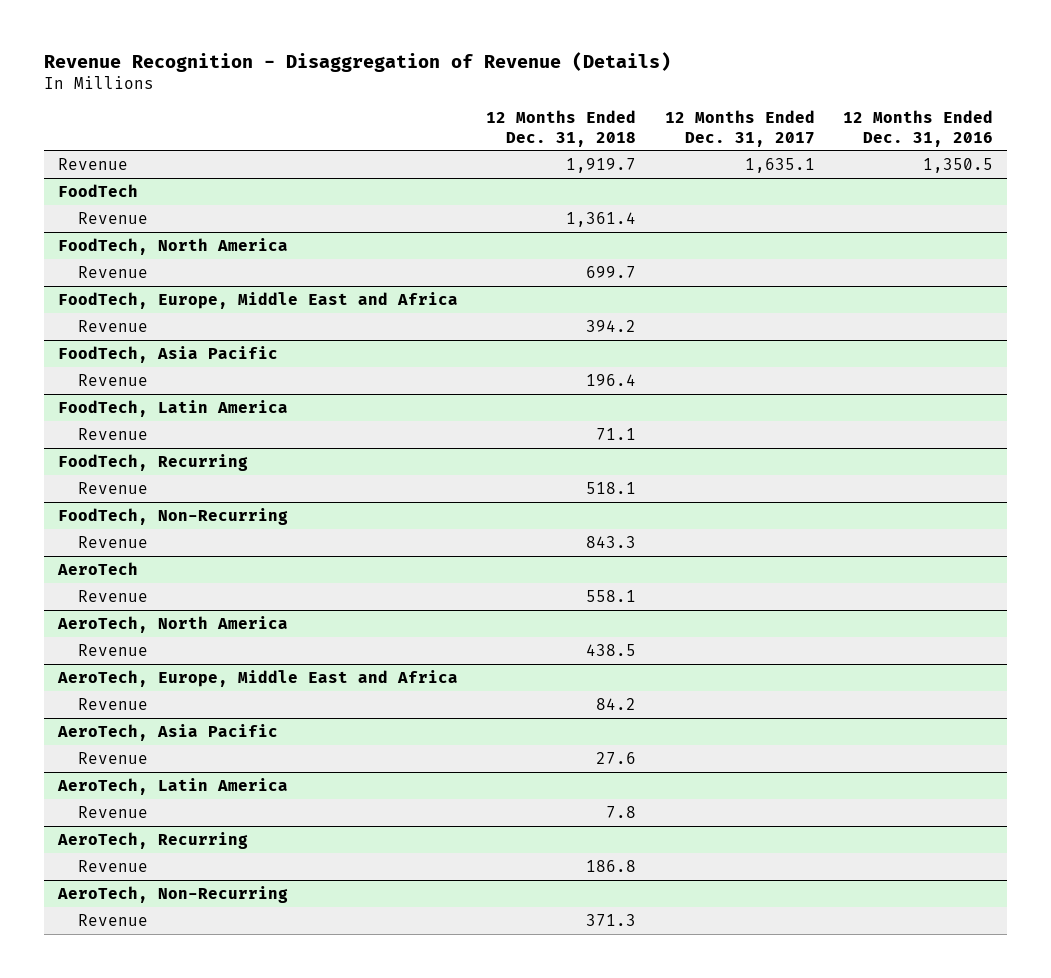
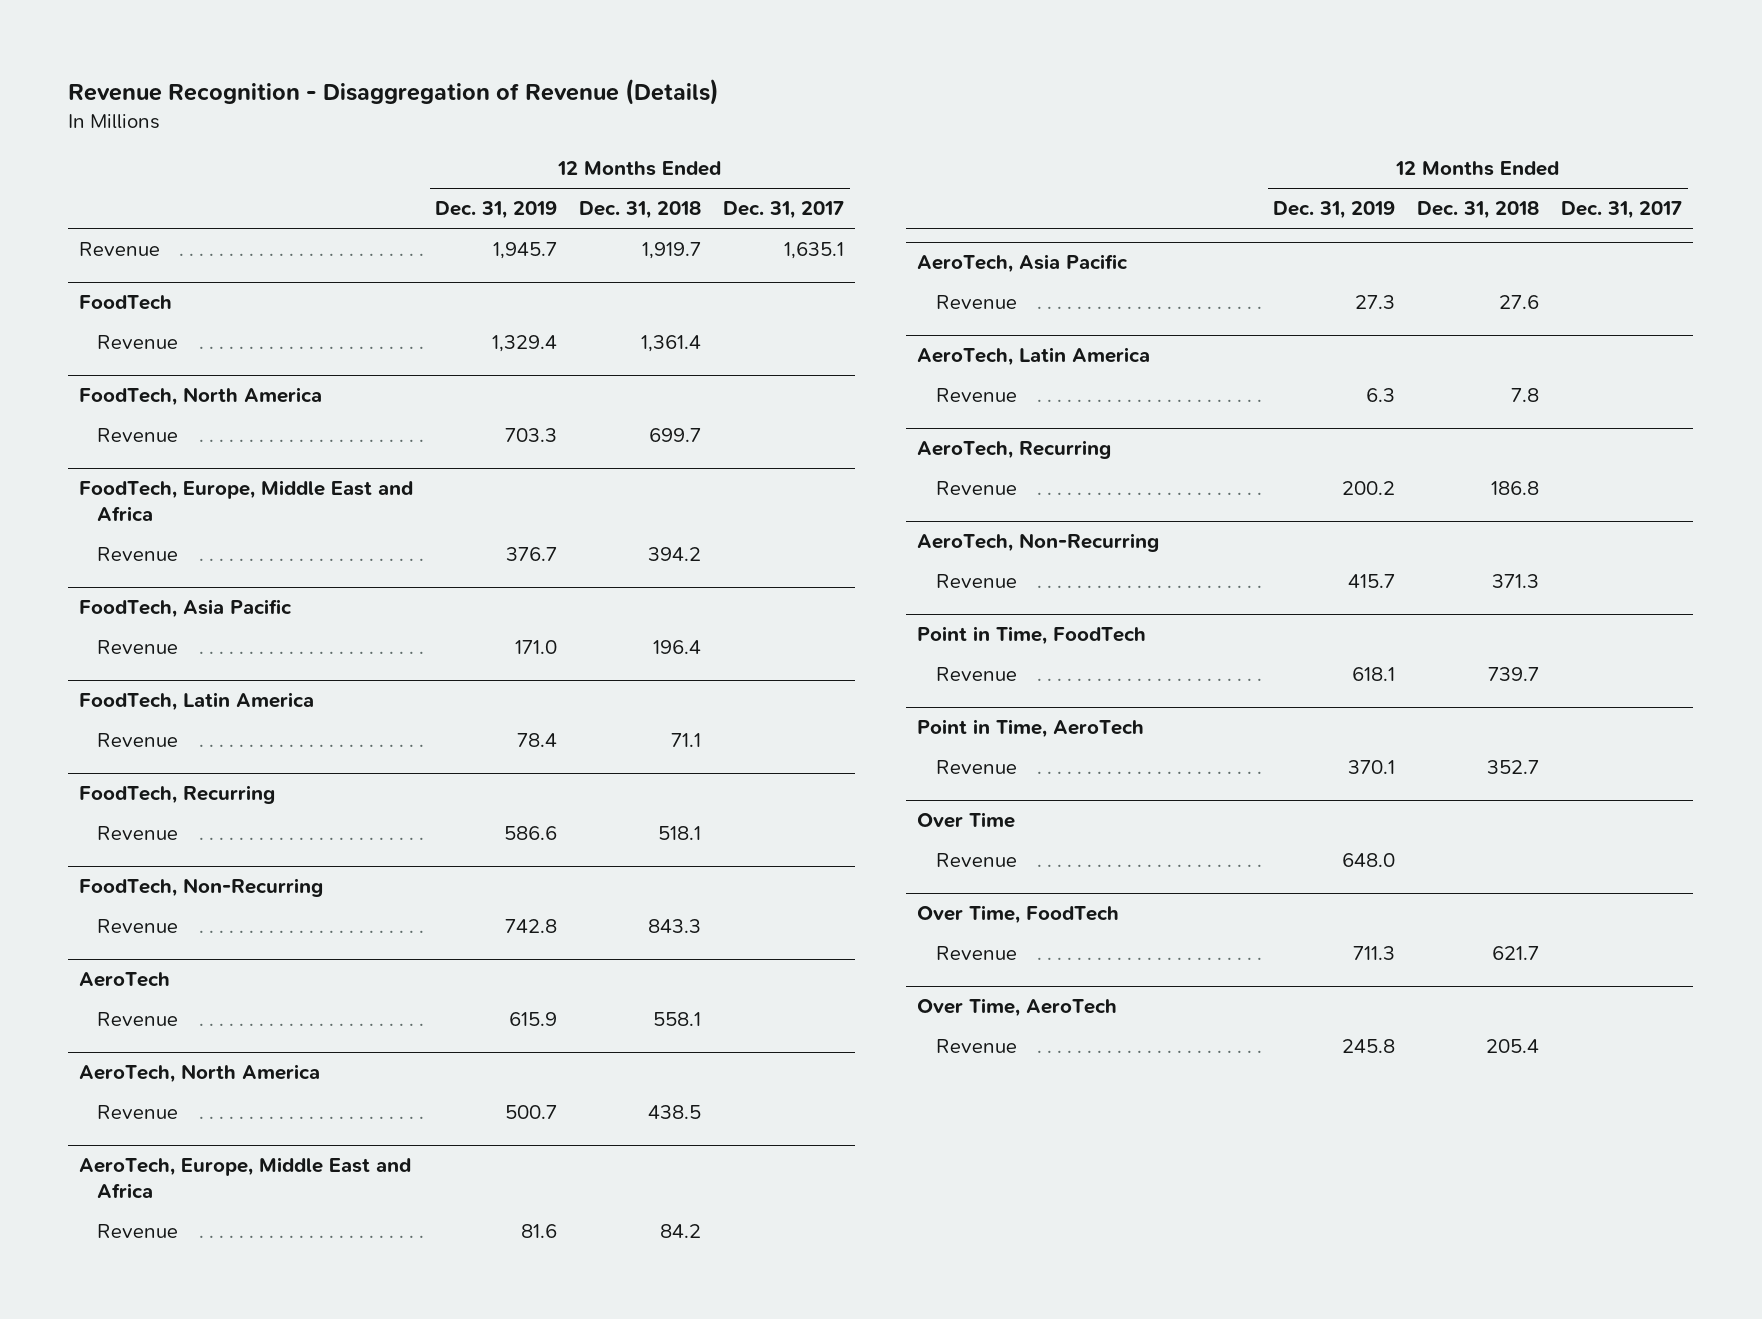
- | 12 Months Ended Dec. 31, 2018 | 12 Months Ended Dec. 31, 2017 | 12 Months Ended Dec. 31, 2016
+ | 12 Months Ended Dec. 31, 2019 | 12 Months Ended Dec. 31, 2018 | 12 Months Ended Dec. 31, 2017
+ Point in Time, FoodTech
+ Revenue | 618.1 | 739.7 |
+ Point in Time, AeroTech
+ Revenue | 370.1 | 352.7 |
+ Over Time
+ Revenue | 648.0 | |
+ Over Time, FoodTech
+ Revenue | 711.3 | 621.7 |
+ Over Time, AeroTech
+ Revenue | 245.8 | 205.4 |

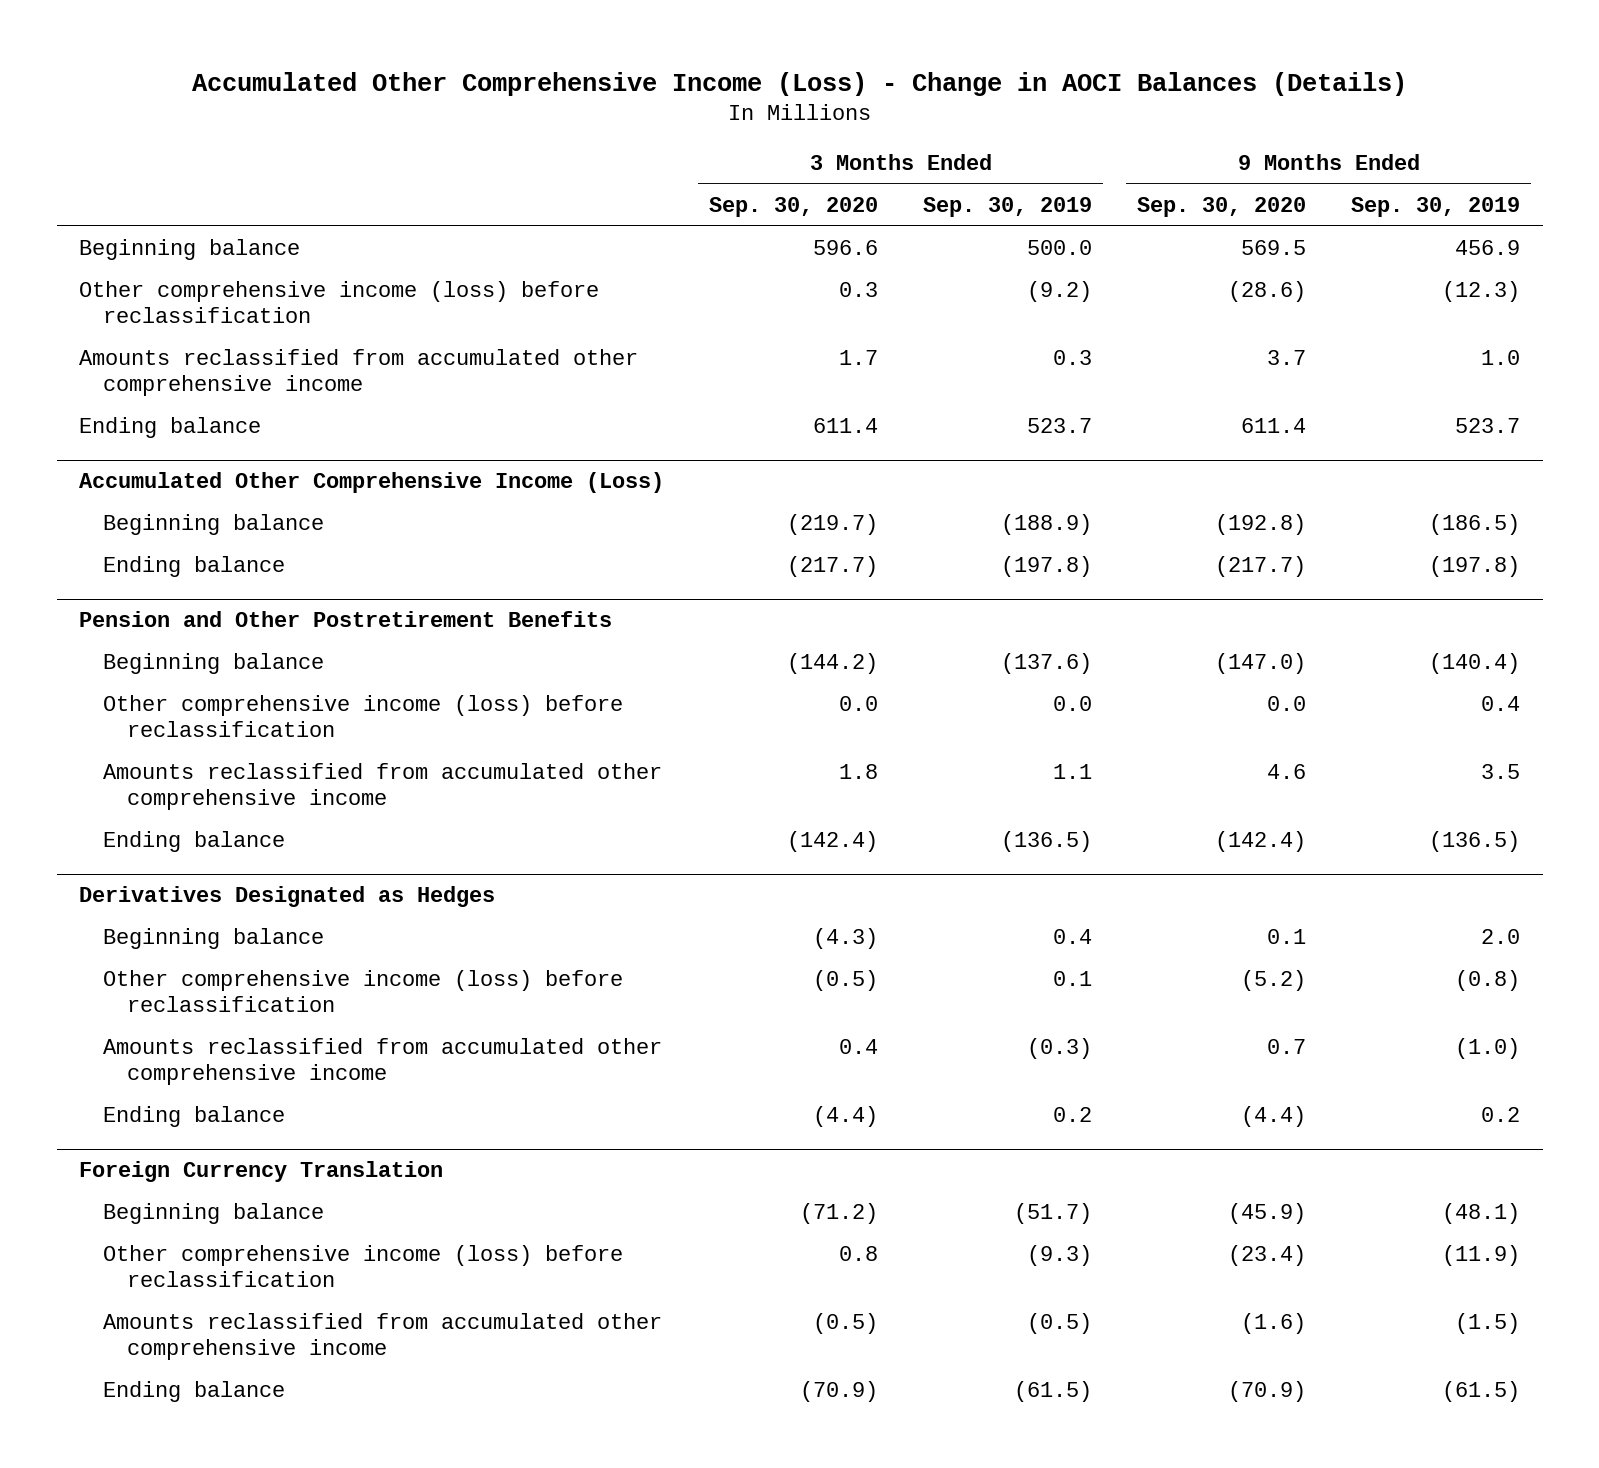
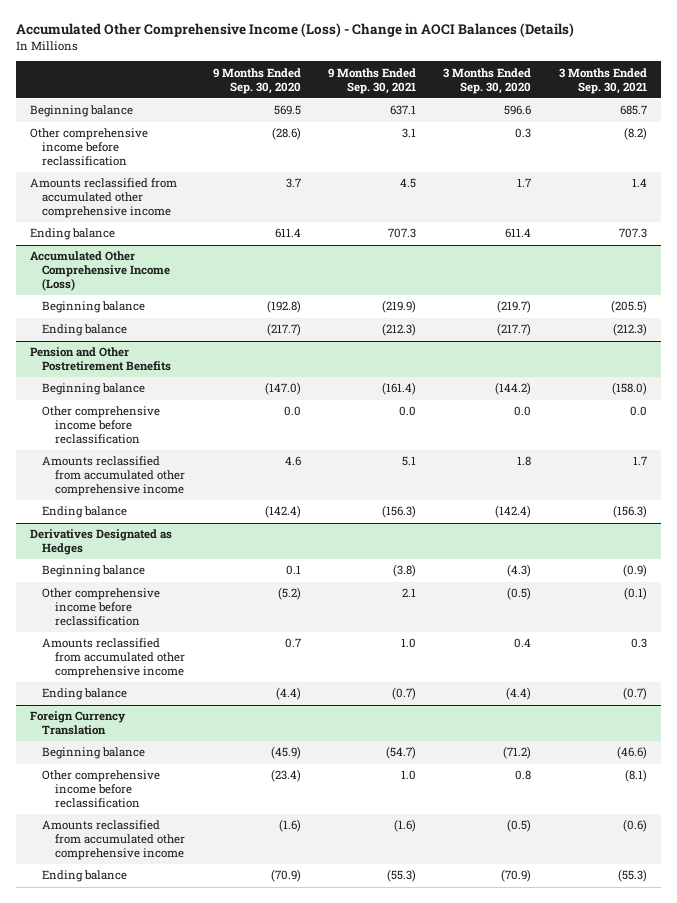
- | 3 Months Ended Sep. 30, 2020 | 3 Months Ended Sep. 30, 2019 | 9 Months Ended Sep. 30, 2020 | 9 Months Ended Sep. 30, 2019
+ | 9 Months Ended Sep. 30, 2020 | 9 Months Ended Sep. 30, 2021 | 3 Months Ended Sep. 30, 2020 | 3 Months Ended Sep. 30, 2021
- Other comprehensive income (loss) before reclassification | 0.3 | (9.2) | (28.6) | (12.3)
+ Other comprehensive income before reclassification | (28.6) | 3.1 | 0.3 | (8.2)
@ Pension and Other Postretirement Benefits
- Other comprehensive income (loss) before reclassification | 0.0 | 0.0 | 0.0 | 0.4
+ Other comprehensive income before reclassification | 0.0 | 0.0 | 0.0 | 0.0
@ Derivatives Designated as Hedges
- Other comprehensive income (loss) before reclassification | (0.5) | 0.1 | (5.2) | (0.8)
+ Other comprehensive income before reclassification | (5.2) | 2.1 | (0.5) | (0.1)
@ Foreign Currency Translation
- Other comprehensive income (loss) before reclassification | 0.8 | (9.3) | (23.4) | (11.9)
+ Other comprehensive income before reclassification | (23.4) | 1.0 | 0.8 | (8.1)

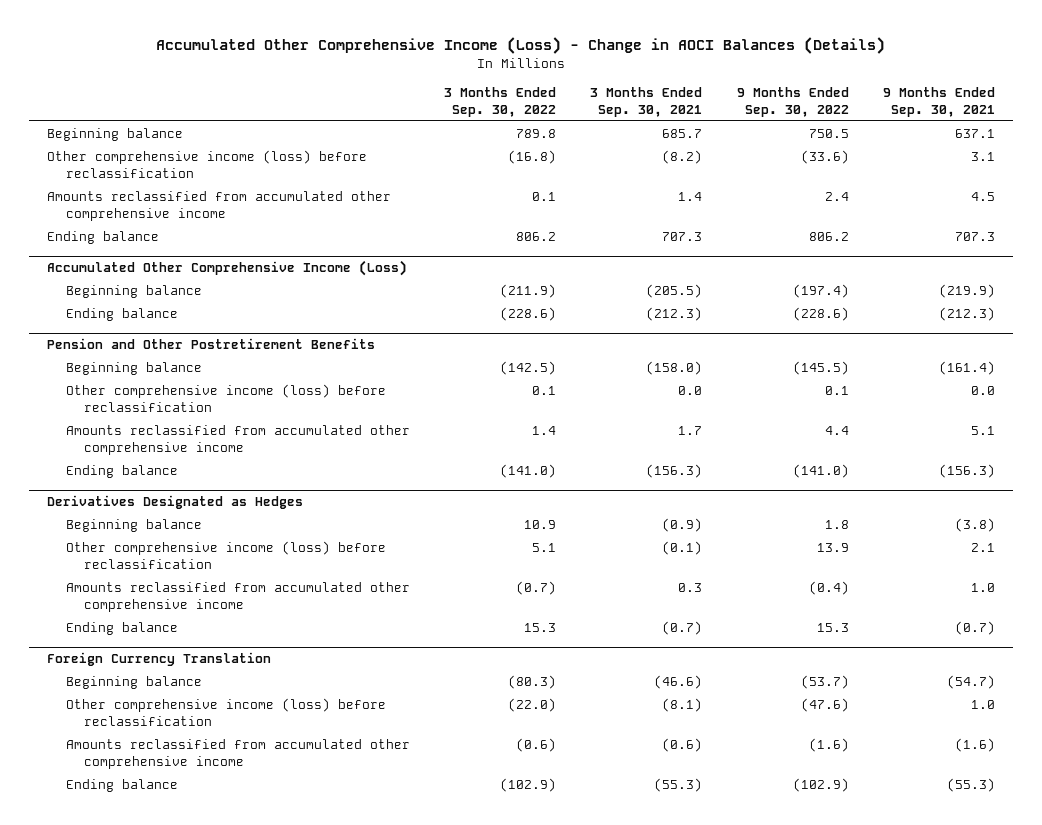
- | 9 Months Ended Sep. 30, 2020 | 9 Months Ended Sep. 30, 2021 | 3 Months Ended Sep. 30, 2020 | 3 Months Ended Sep. 30, 2021
+ | 3 Months Ended Sep. 30, 2022 | 3 Months Ended Sep. 30, 2021 | 9 Months Ended Sep. 30, 2022 | 9 Months Ended Sep. 30, 2021
- Other comprehensive income before reclassification | (28.6) | 3.1 | 0.3 | (8.2)
+ Other comprehensive income (loss) before reclassification | (16.8) | (8.2) | (33.6) | 3.1
@ Pension and Other Postretirement Benefits
- Other comprehensive income before reclassification | 0.0 | 0.0 | 0.0 | 0.0
+ Other comprehensive income (loss) before reclassification | 0.1 | 0.0 | 0.1 | 0.0
@ Derivatives Designated as Hedges
- Other comprehensive income before reclassification | (5.2) | 2.1 | (0.5) | (0.1)
+ Other comprehensive income (loss) before reclassification | 5.1 | (0.1) | 13.9 | 2.1
@ Foreign Currency Translation
- Other comprehensive income before reclassification | (23.4) | 1.0 | 0.8 | (8.1)
+ Other comprehensive income (loss) before reclassification | (22.0) | (8.1) | (47.6) | 1.0

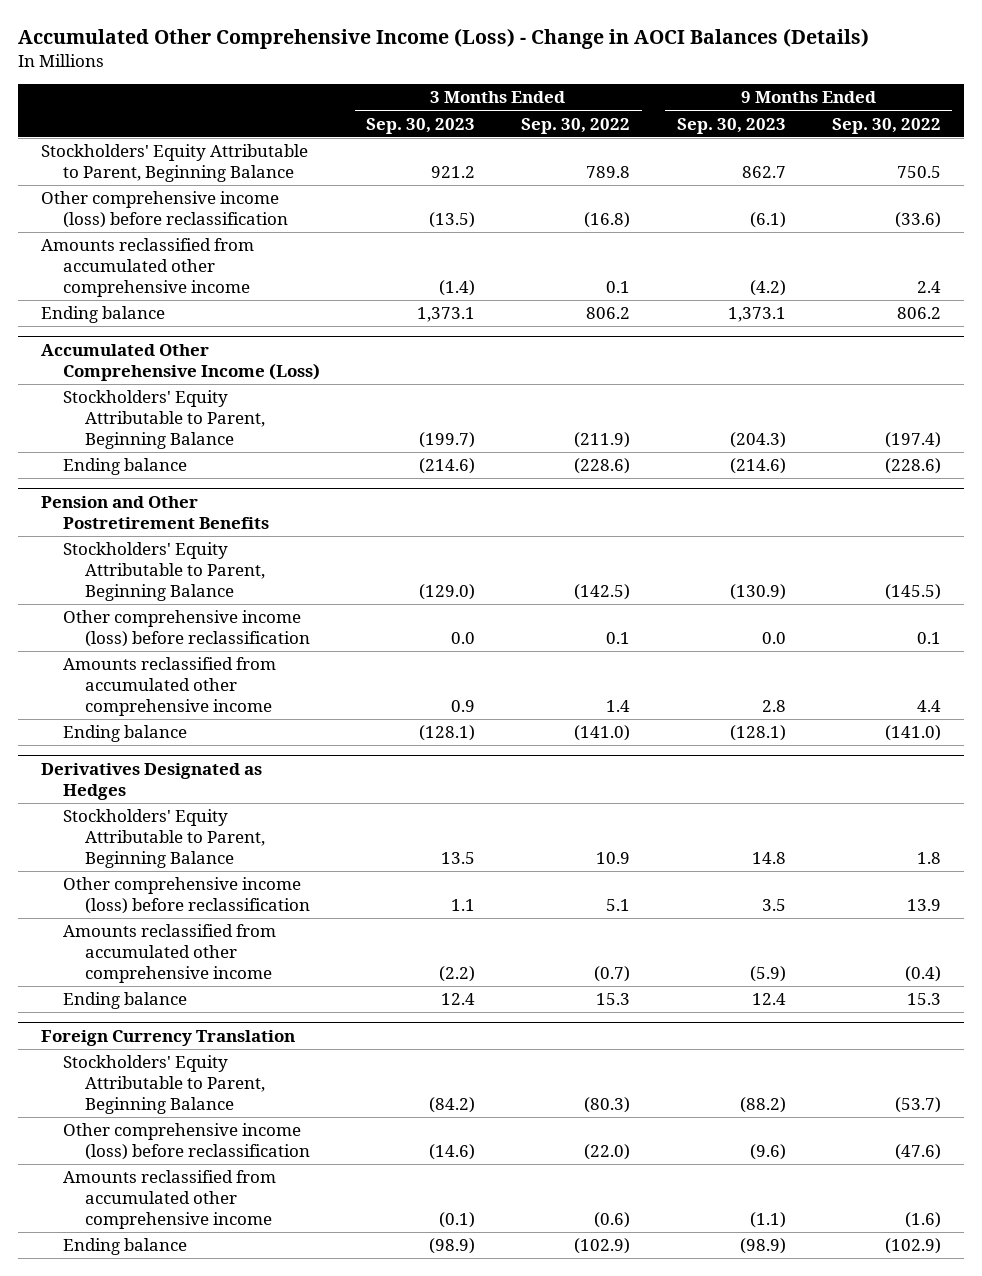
- | 3 Months Ended Sep. 30, 2022 | 3 Months Ended Sep. 30, 2021 | 9 Months Ended Sep. 30, 2022 | 9 Months Ended Sep. 30, 2021
+ | 3 Months Ended Sep. 30, 2023 | 3 Months Ended Sep. 30, 2022 | 9 Months Ended Sep. 30, 2023 | 9 Months Ended Sep. 30, 2022
- Beginning balance | 789.8 | 685.7 | 750.5 | 637.1
+ Stockholders' Equity Attributable to Parent, Beginning Balance | 921.2 | 789.8 | 862.7 | 750.5
@ Accumulated Other Comprehensive Income (Loss)
- Beginning balance | (211.9) | (205.5) | (197.4) | (219.9)
+ Stockholders' Equity Attributable to Parent, Beginning Balance | (199.7) | (211.9) | (204.3) | (197.4)
@ Pension and Other Postretirement Benefits
- Beginning balance | (142.5) | (158.0) | (145.5) | (161.4)
+ Stockholders' Equity Attributable to Parent, Beginning Balance | (129.0) | (142.5) | (130.9) | (145.5)
@ Derivatives Designated as Hedges
- Beginning balance | 10.9 | (0.9) | 1.8 | (3.8)
+ Stockholders' Equity Attributable to Parent, Beginning Balance | 13.5 | 10.9 | 14.8 | 1.8
@ Foreign Currency Translation
- Beginning balance | (80.3) | (46.6) | (53.7) | (54.7)
+ Stockholders' Equity Attributable to Parent, Beginning Balance | (84.2) | (80.3) | (88.2) | (53.7)

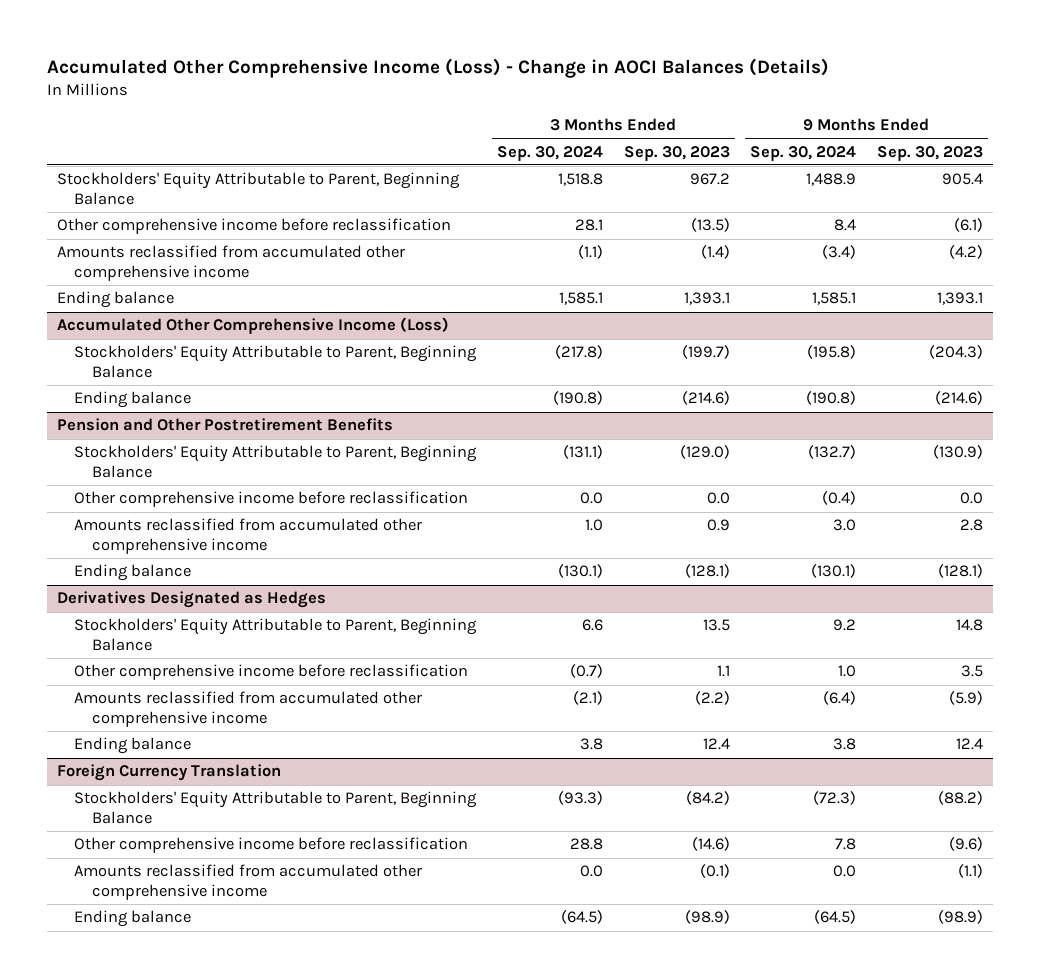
- | 3 Months Ended Sep. 30, 2023 | 3 Months Ended Sep. 30, 2022 | 9 Months Ended Sep. 30, 2023 | 9 Months Ended Sep. 30, 2022
+ | 3 Months Ended Sep. 30, 2024 | 3 Months Ended Sep. 30, 2023 | 9 Months Ended Sep. 30, 2024 | 9 Months Ended Sep. 30, 2023
- Stockholders' Equity Attributable to Parent, Beginning Balance | 921.2 | 789.8 | 862.7 | 750.5
- Other comprehensive income (loss) before reclassification | (13.5) | (16.8) | (6.1) | (33.6)
+ Stockholders' Equity Attributable to Parent, Beginning Balance | 1,518.8 | 967.2 | 1,488.9 | 905.4
+ Other comprehensive income before reclassification | 28.1 | (13.5) | 8.4 | (6.1)
- Ending balance | 1,373.1 | 806.2 | 1,373.1 | 806.2
+ Ending balance | 1,585.1 | 1,393.1 | 1,585.1 | 1,393.1
@ Pension and Other Postretirement Benefits
- Other comprehensive income (loss) before reclassification | 0.0 | 0.1 | 0.0 | 0.1
+ Other comprehensive income before reclassification | 0.0 | 0.0 | (0.4) | 0.0
@ Derivatives Designated as Hedges
- Other comprehensive income (loss) before reclassification | 1.1 | 5.1 | 3.5 | 13.9
+ Other comprehensive income before reclassification | (0.7) | 1.1 | 1.0 | 3.5
@ Foreign Currency Translation
- Other comprehensive income (loss) before reclassification | (14.6) | (22.0) | (9.6) | (47.6)
+ Other comprehensive income before reclassification | 28.8 | (14.6) | 7.8 | (9.6)

